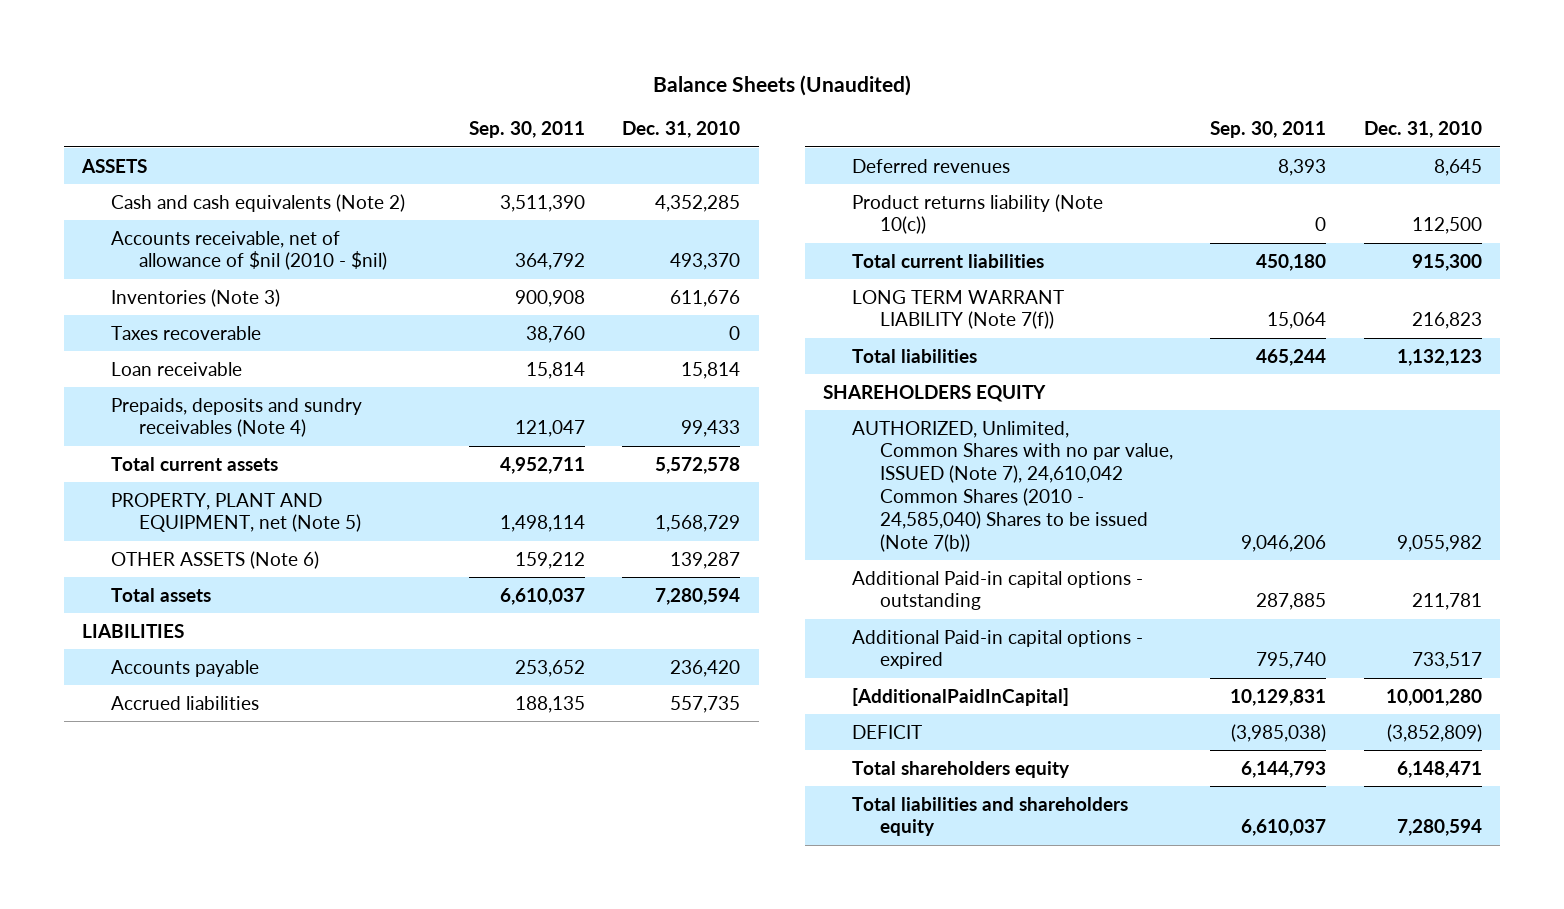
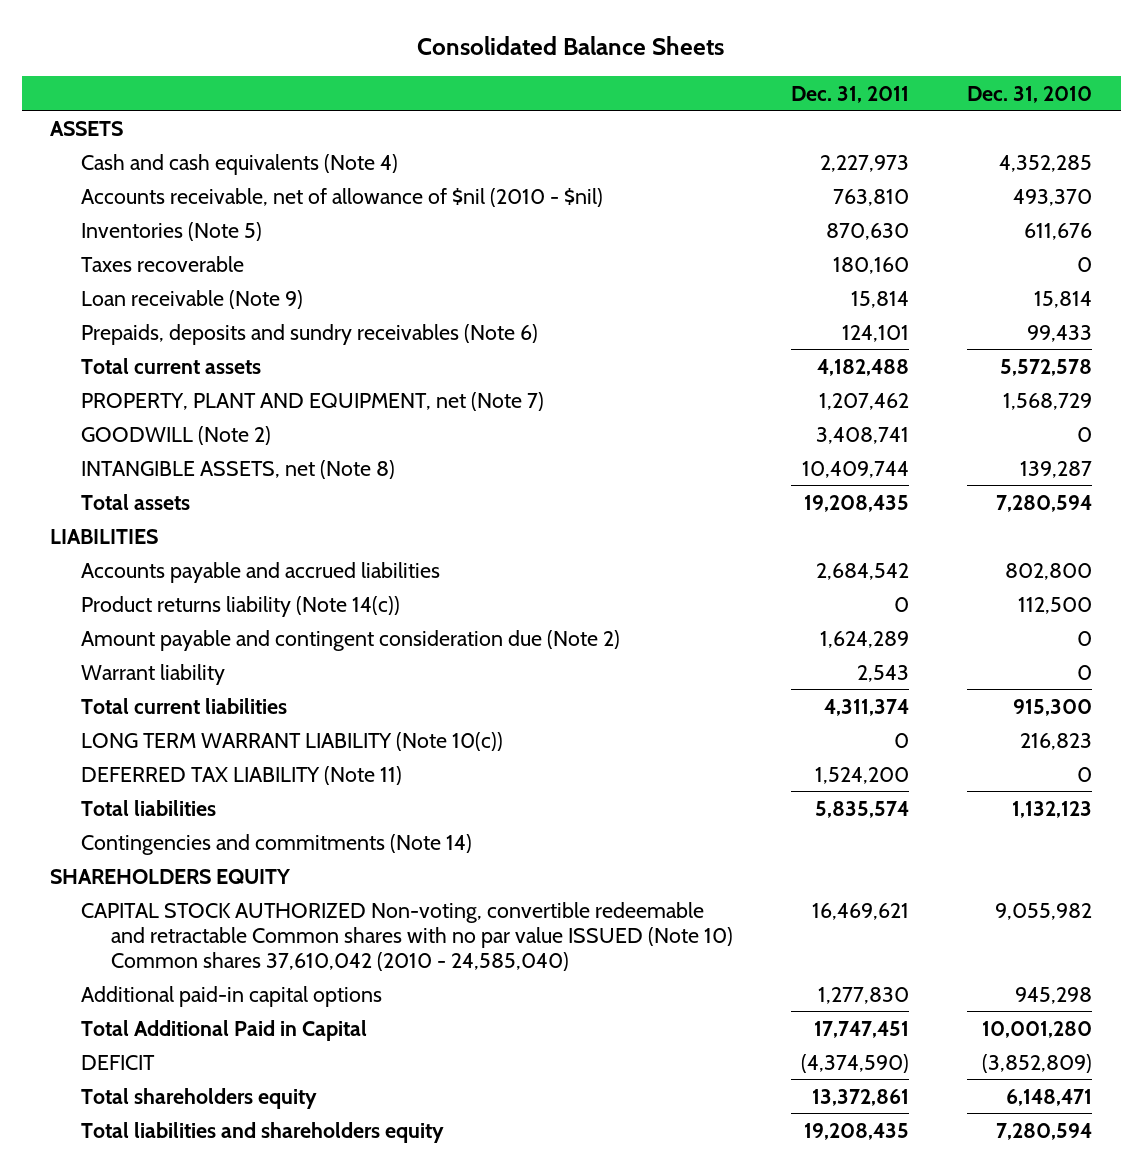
- Balance Sheets (Unaudited)
+ Consolidated Balance Sheets
- | Sep. 30, 2011 | Dec. 31, 2010
+ | Dec. 31, 2011 | Dec. 31, 2010
- Cash and cash equivalents (Note 2) | 3,511,390 | 4,352,285
+ Cash and cash equivalents (Note 4) | 2,227,973 | 4,352,285
- Inventories (Note 3) | 900,908 | 611,676
+ Inventories (Note 5) | 870,630 | 611,676
- Loan receivable | 15,814 | 15,814
- Prepaids, deposits and sundry receivables (Note 4) | 121,047 | 99,433
+ Loan receivable (Note 9) | 15,814 | 15,814
+ Prepaids, deposits and sundry receivables (Note 6) | 124,101 | 99,433
- PROPERTY, PLANT AND EQUIPMENT, net (Note 5) | 1,498,114 | 1,568,729
- OTHER ASSETS (Note 6) | 159,212 | 139,287
+ PROPERTY, PLANT AND EQUIPMENT, net (Note 7) | 1,207,462 | 1,568,729
+ GOODWILL (Note 2) | 3,408,741 | 0
+ INTANGIBLE ASSETS, net (Note 8) | 10,409,744 | 139,287
- Accounts payable | 253,652 | 236,420
- Accrued liabilities | 188,135 | 557,735
- Deferred revenues | 8,393 | 8,645
- Product returns liability (Note 10(c)) | 0 | 112,500
+ Accounts payable and accrued liabilities | 2,684,542 | 802,800
+ Product returns liability (Note 14(c)) | 0 | 112,500
+ Amount payable and contingent consideration due (Note 2) | 1,624,289 | 0
+ Warrant liability | 2,543 | 0
- LONG TERM WARRANT LIABILITY (Note 7(f)) | 15,064 | 216,823
+ LONG TERM WARRANT LIABILITY (Note 10(c)) | 0 | 216,823
+ DEFERRED TAX LIABILITY (Note 11) | 1,524,200 | 0
+ Contingencies and commitments (Note 14)
- AUTHORIZED, Unlimited, Common Shares with no par value, ISSUED (Note 7), 24,610,042 Common Shares (2010 - 24,585,040) Shares to be issued (Note 7(b)) | 9,046,206 | 9,055,982
- Additional Paid-in capital options - outstanding | 287,885 | 211,781
- Additional Paid-in capital options - expired | 795,740 | 733,517
- [AdditionalPaidInCapital] | 10,129,831 | 10,001,280
+ CAPITAL STOCK AUTHORIZED Non-voting, convertible redeemable and retractable Common shares with no par value ISSUED (Note 10) Common shares 37,610,042 (2010 - 24,585,040) | 16,469,621 | 9,055,982
+ Additional paid-in capital options | 1,277,830 | 945,298
+ Total Additional Paid in Capital | 17,747,451 | 10,001,280

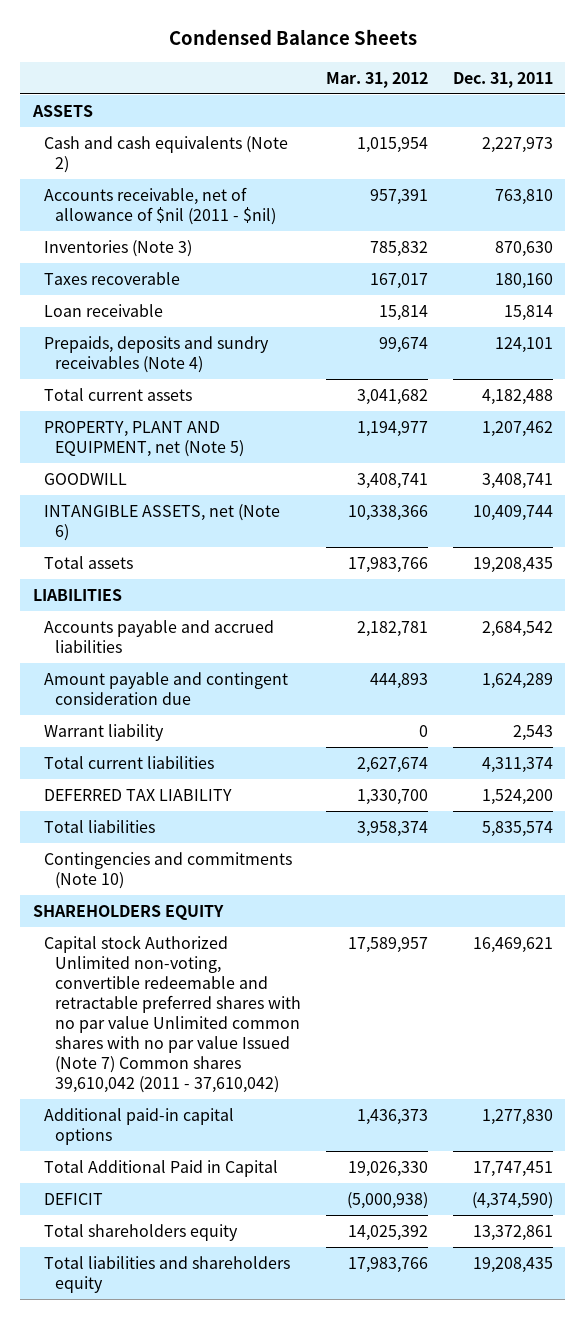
- Consolidated Balance Sheets
+ Condensed Balance Sheets
- | Dec. 31, 2011 | Dec. 31, 2010
+ | Mar. 31, 2012 | Dec. 31, 2011
- Cash and cash equivalents (Note 4) | 2,227,973 | 4,352,285
- Accounts receivable, net of allowance of $nil (2010 - $nil) | 763,810 | 493,370
- Inventories (Note 5) | 870,630 | 611,676
+ Cash and cash equivalents (Note 2) | 1,015,954 | 2,227,973
+ Accounts receivable, net of allowance of $nil (2011 - $nil) | 957,391 | 763,810
+ Inventories (Note 3) | 785,832 | 870,630
- Loan receivable (Note 9) | 15,814 | 15,814
- Prepaids, deposits and sundry receivables (Note 6) | 124,101 | 99,433
+ Loan receivable | 15,814 | 15,814
+ Prepaids, deposits and sundry receivables (Note 4) | 99,674 | 124,101
- PROPERTY, PLANT AND EQUIPMENT, net (Note 7) | 1,207,462 | 1,568,729
- GOODWILL (Note 2) | 3,408,741 | 0
- INTANGIBLE ASSETS, net (Note 8) | 10,409,744 | 139,287
+ PROPERTY, PLANT AND EQUIPMENT, net (Note 5) | 1,194,977 | 1,207,462
+ GOODWILL | 3,408,741 | 3,408,741
+ INTANGIBLE ASSETS, net (Note 6) | 10,338,366 | 10,409,744
- Product returns liability (Note 14(c)) | 0 | 112,500
- Amount payable and contingent consideration due (Note 2) | 1,624,289 | 0
+ Amount payable and contingent consideration due | 444,893 | 1,624,289
- LONG TERM WARRANT LIABILITY (Note 10(c)) | 0 | 216,823
- DEFERRED TAX LIABILITY (Note 11) | 1,524,200 | 0
+ DEFERRED TAX LIABILITY | 1,330,700 | 1,524,200
- Contingencies and commitments (Note 14)
+ Contingencies and commitments (Note 10)
- CAPITAL STOCK AUTHORIZED Non-voting, convertible redeemable and retractable Common shares with no par value ISSUED (Note 10) Common shares 37,610,042 (2010 - 24,585,040) | 16,469,621 | 9,055,982
+ Capital stock Authorized Unlimited non-voting, convertible redeemable and retractable preferred shares with no par value Unlimited common shares with no par value Issued (Note 7) Common shares 39,610,042 (2011 - 37,610,042) | 17,589,957 | 16,469,621

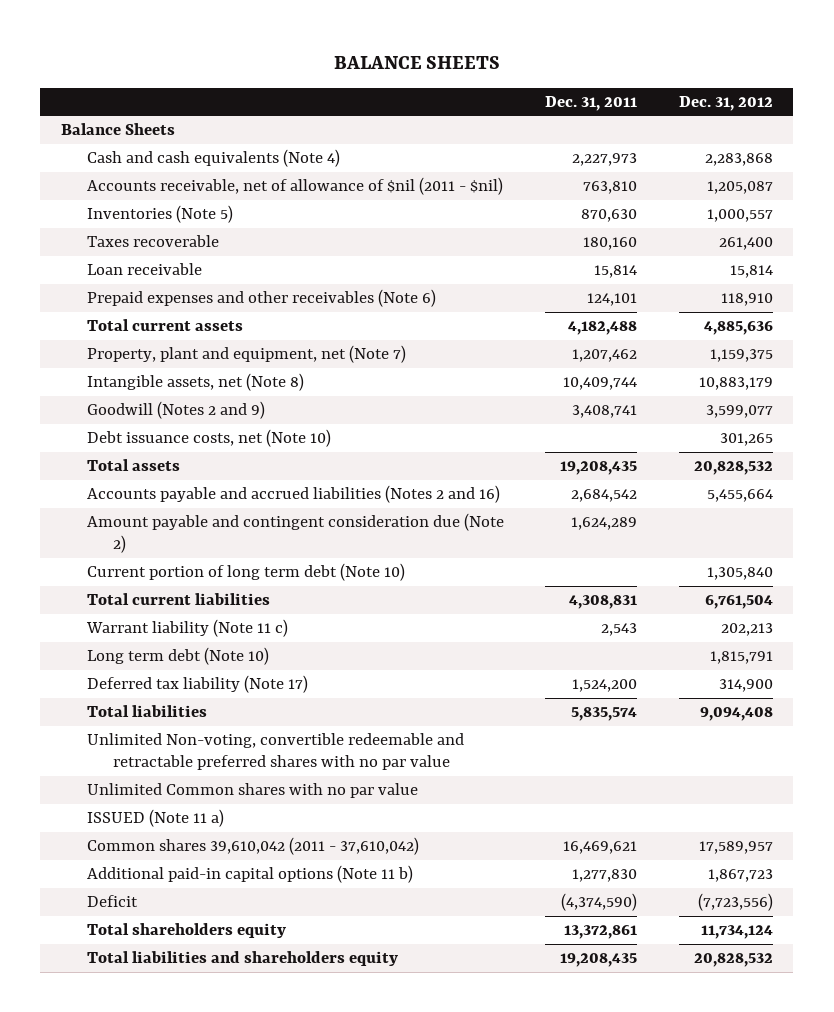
- Condensed Balance Sheets
+ BALANCE SHEETS
- | Mar. 31, 2012 | Dec. 31, 2011
+ | Dec. 31, 2011 | Dec. 31, 2012
- ASSETS
- Cash and cash equivalents (Note 2) | 1,015,954 | 2,227,973
+ Balance Sheets
+ Cash and cash equivalents (Note 4) | 2,227,973 | 2,283,868
- Inventories (Note 3) | 785,832 | 870,630
+ Inventories (Note 5) | 870,630 | 1,000,557
- Prepaids, deposits and sundry receivables (Note 4) | 99,674 | 124,101
+ Prepaid expenses and other receivables (Note 6) | 124,101 | 118,910
- PROPERTY, PLANT AND EQUIPMENT, net (Note 5) | 1,194,977 | 1,207,462
- GOODWILL | 3,408,741 | 3,408,741
- INTANGIBLE ASSETS, net (Note 6) | 10,338,366 | 10,409,744
+ Property, plant and equipment, net (Note 7) | 1,207,462 | 1,159,375
+ Intangible assets, net (Note 8) | 10,409,744 | 10,883,179
+ Goodwill (Notes 2 and 9) | 3,408,741 | 3,599,077
+ Debt issuance costs, net (Note 10) | | 301,265
- LIABILITIES
- Accounts payable and accrued liabilities | 2,182,781 | 2,684,542
- Amount payable and contingent consideration due | 444,893 | 1,624,289
- Warrant liability | 0 | 2,543
- Total current liabilities | 2,627,674 | 4,311,374
- DEFERRED TAX LIABILITY | 1,330,700 | 1,524,200
+ Accounts payable and accrued liabilities (Notes 2 and 16) | 2,684,542 | 5,455,664
+ Amount payable and contingent consideration due (Note 2) | 1,624,289 |
+ Current portion of long term debt (Note 10) | | 1,305,840
+ Total current liabilities | 4,308,831 | 6,761,504
+ Warrant liability (Note 11 c) | 2,543 | 202,213
+ Long term debt (Note 10) | | 1,815,791
+ Deferred tax liability (Note 17) | 1,524,200 | 314,900
- Contingencies and commitments (Note 10)
- SHAREHOLDERS EQUITY
- Capital stock Authorized Unlimited non-voting, convertible redeemable and retractable preferred shares with no par value Unlimited common shares with no par value Issued (Note 7) Common shares 39,610,042 (2011 - 37,610,042) | 17,589,957 | 16,469,621
- Additional paid-in capital options | 1,436,373 | 1,277,830
- Total Additional Paid in Capital | 19,026,330 | 17,747,451
- DEFICIT | (5,000,938) | (4,374,590)
+ Unlimited Non-voting, convertible redeemable and retractable preferred shares with no par value
+ Unlimited Common shares with no par value
+ ISSUED (Note 11 a)
+ Common shares 39,610,042 (2011 - 37,610,042) | 16,469,621 | 17,589,957
+ Additional paid-in capital options (Note 11 b) | 1,277,830 | 1,867,723
+ Deficit | (4,374,590) | (7,723,556)

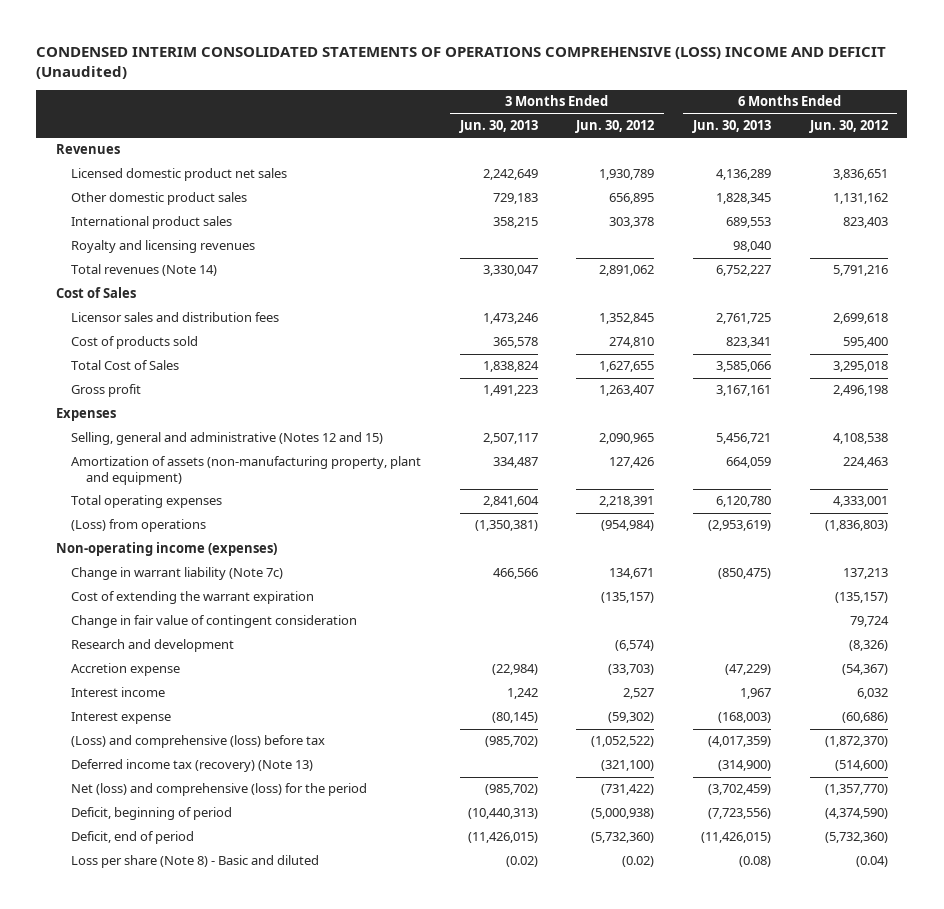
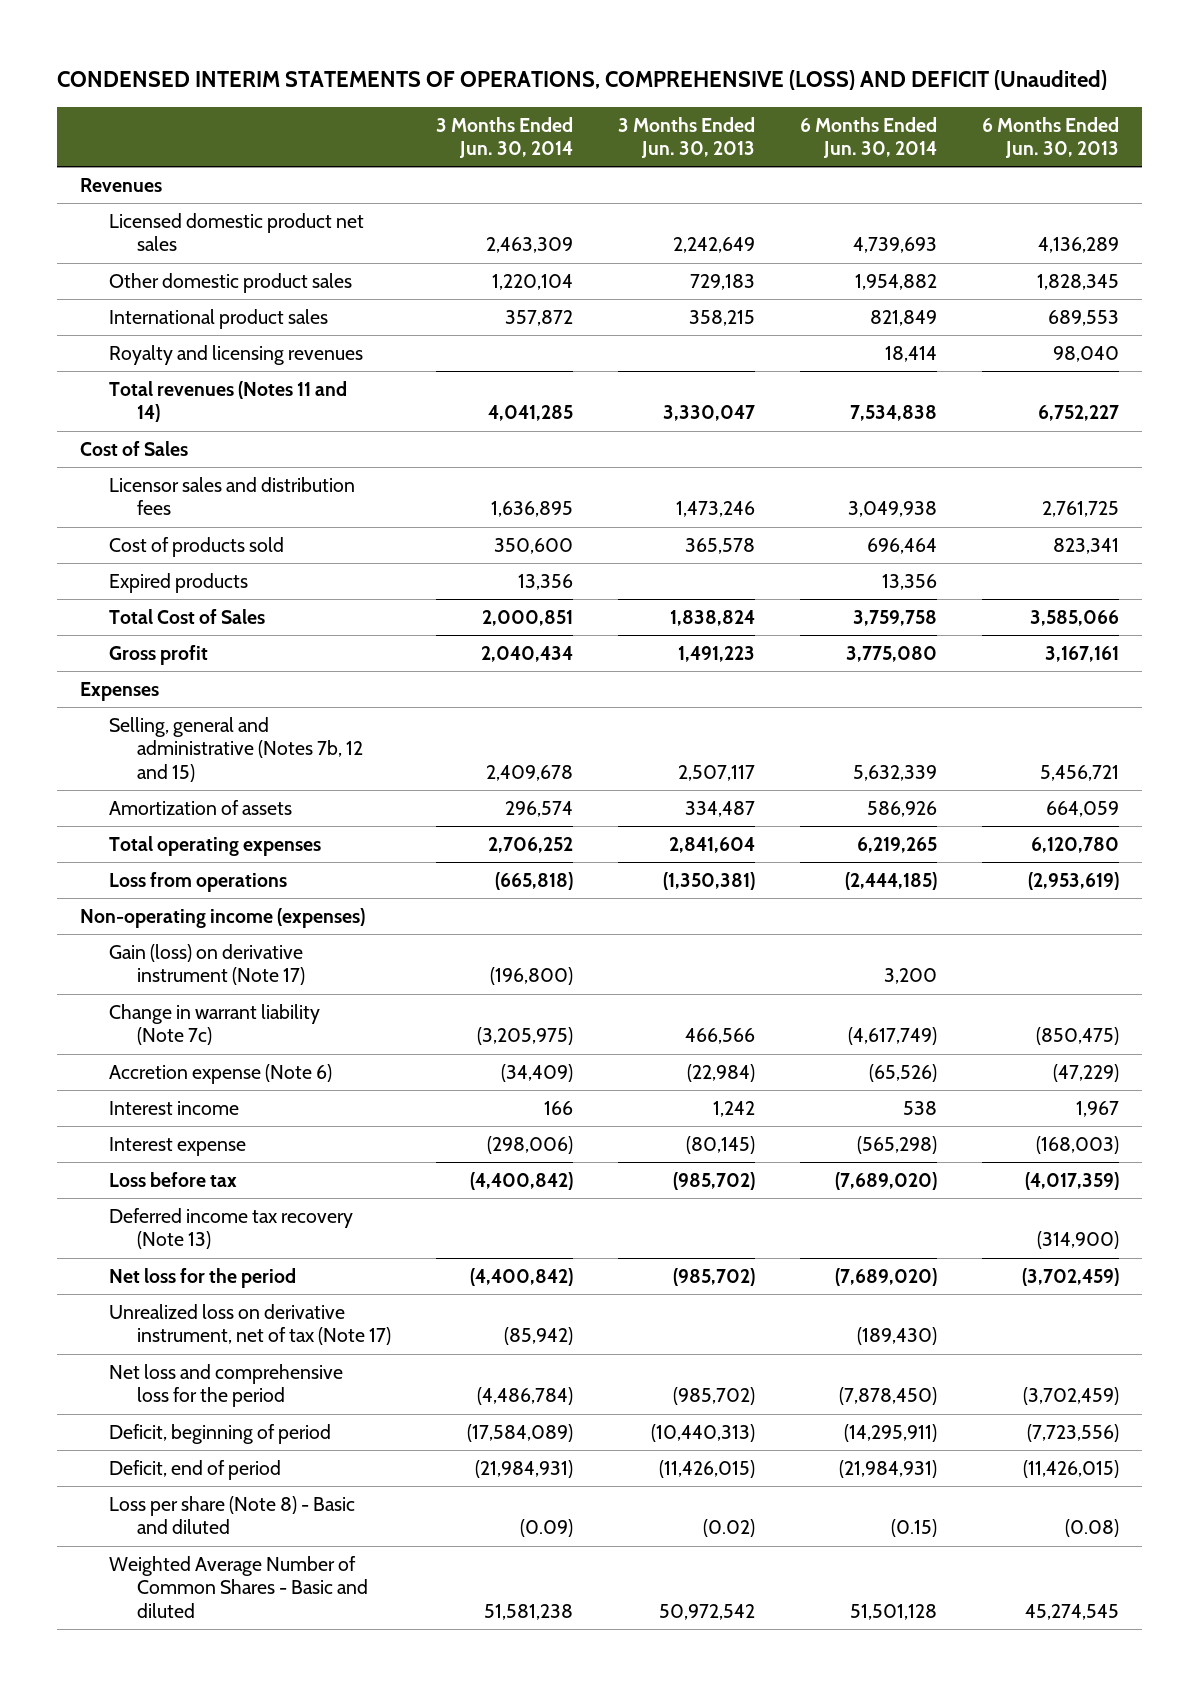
- CONDENSED INTERIM CONSOLIDATED STATEMENTS OF OPERATIONS COMPREHENSIVE (LOSS) INCOME AND DEFICIT (Unaudited)
+ CONDENSED INTERIM STATEMENTS OF OPERATIONS, COMPREHENSIVE (LOSS) AND DEFICIT (Unaudited)
- | 3 Months Ended Jun. 30, 2013 | 3 Months Ended Jun. 30, 2012 | 6 Months Ended Jun. 30, 2013 | 6 Months Ended Jun. 30, 2012
+ | 3 Months Ended Jun. 30, 2014 | 3 Months Ended Jun. 30, 2013 | 6 Months Ended Jun. 30, 2014 | 6 Months Ended Jun. 30, 2013
- Total revenues (Note 14) | 3,330,047 | 2,891,062 | 6,752,227 | 5,791,216
+ Total revenues (Notes 11 and 14) | 4,041,285 | 3,330,047 | 7,534,838 | 6,752,227
+ Expired products | 13,356 | | 13,356 |
- Selling, general and administrative (Notes 12 and 15) | 2,507,117 | 2,090,965 | 5,456,721 | 4,108,538
- Amortization of assets (non-manufacturing property, plant and equipment) | 334,487 | 127,426 | 664,059 | 224,463
+ Selling, general and administrative (Notes 7b, 12 and 15) | 2,409,678 | 2,507,117 | 5,632,339 | 5,456,721
+ Amortization of assets | 296,574 | 334,487 | 586,926 | 664,059
- (Loss) from operations | (1,350,381) | (954,984) | (2,953,619) | (1,836,803)
+ Loss from operations | (665,818) | (1,350,381) | (2,444,185) | (2,953,619)
+ Gain (loss) on derivative instrument (Note 17) | (196,800) | | 3,200 |
- Cost of extending the warrant expiration | | (135,157) | | (135,157)
- Change in fair value of contingent consideration | | | | 79,724
- Research and development | | (6,574) | | (8,326)
- Accretion expense | (22,984) | (33,703) | (47,229) | (54,367)
+ Accretion expense (Note 6) | (34,409) | (22,984) | (65,526) | (47,229)
- (Loss) and comprehensive (loss) before tax | (985,702) | (1,052,522) | (4,017,359) | (1,872,370)
- Deferred income tax (recovery) (Note 13) | | (321,100) | (314,900) | (514,600)
- Net (loss) and comprehensive (loss) for the period | (985,702) | (731,422) | (3,702,459) | (1,357,770)
+ Loss before tax | (4,400,842) | (985,702) | (7,689,020) | (4,017,359)
+ Deferred income tax recovery (Note 13) | | | | (314,900)
+ Net loss for the period | (4,400,842) | (985,702) | (7,689,020) | (3,702,459)
+ Unrealized loss on derivative instrument, net of tax (Note 17) | (85,942) | | (189,430) |
+ Net loss and comprehensive loss for the period | (4,486,784) | (985,702) | (7,878,450) | (3,702,459)
+ Weighted Average Number of Common Shares - Basic and diluted | 51,581,238 | 50,972,542 | 51,501,128 | 45,274,545

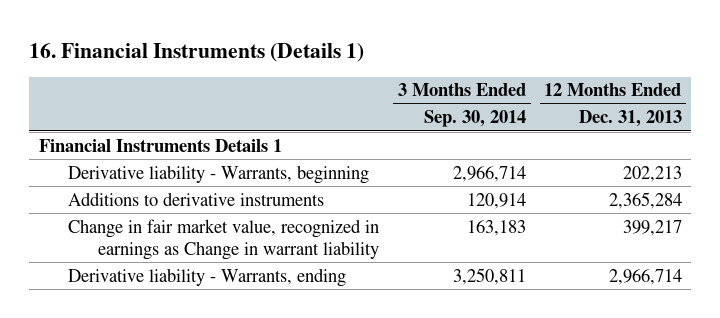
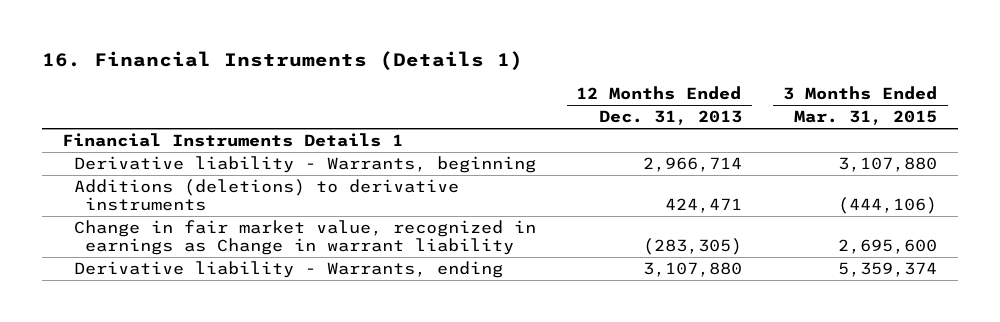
- | 3 Months Ended Sep. 30, 2014 | 12 Months Ended Dec. 31, 2013
+ | 12 Months Ended Dec. 31, 2013 | 3 Months Ended Mar. 31, 2015
- Derivative liability - Warrants, beginning | 2,966,714 | 202,213
- Additions to derivative instruments | 120,914 | 2,365,284
- Change in fair market value, recognized in earnings as Change in warrant liability | 163,183 | 399,217
- Derivative liability - Warrants, ending | 3,250,811 | 2,966,714
+ Derivative liability - Warrants, beginning | 2,966,714 | 3,107,880
+ Additions (deletions) to derivative instruments | 424,471 | (444,106)
+ Change in fair market value, recognized in earnings as Change in warrant liability | (283,305) | 2,695,600
+ Derivative liability - Warrants, ending | 3,107,880 | 5,359,374

